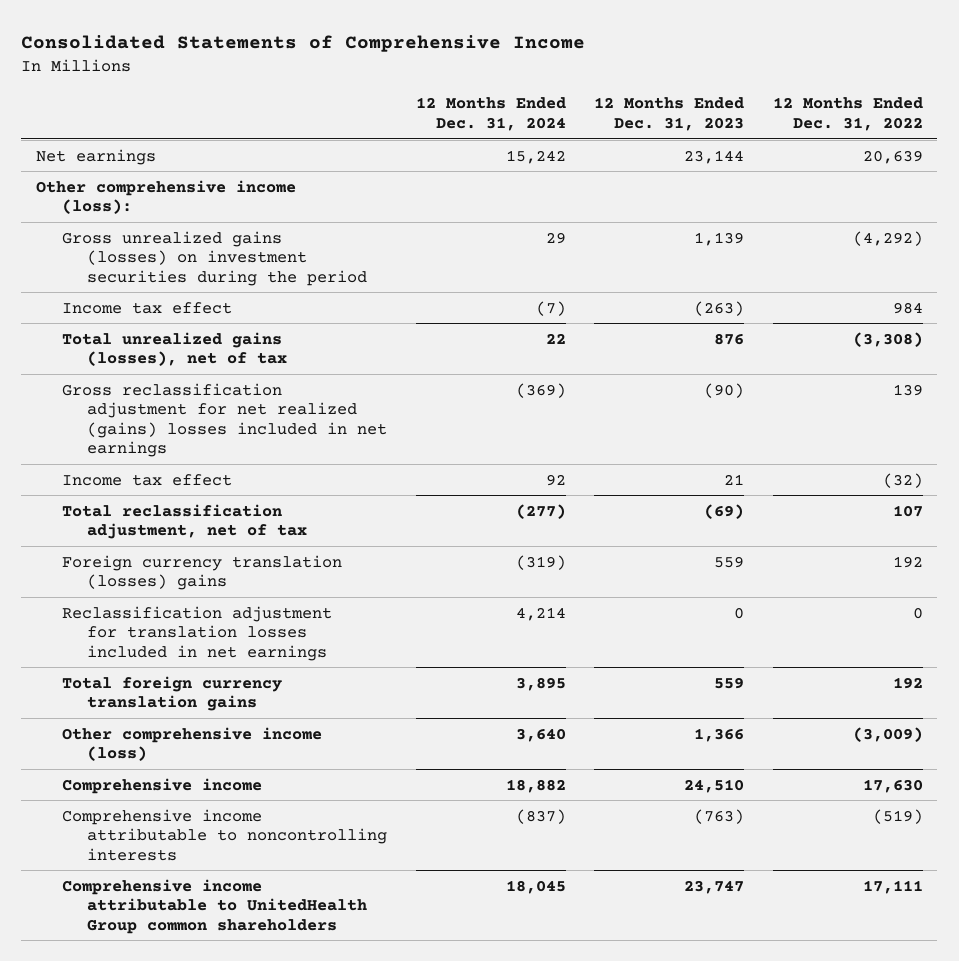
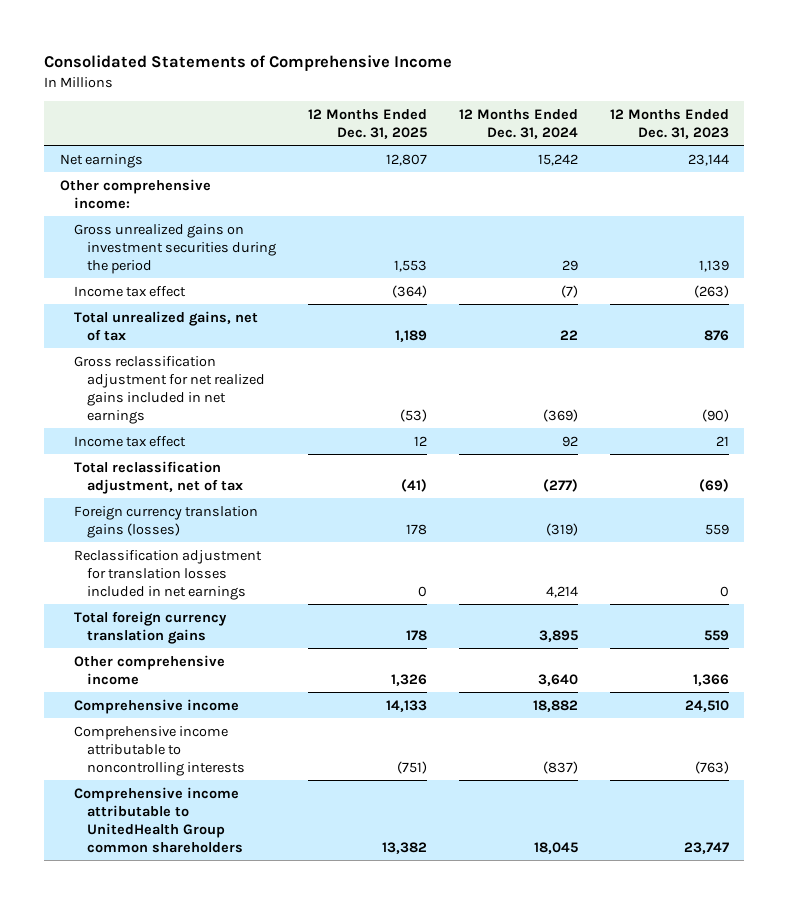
- | 12 Months Ended Dec. 31, 2024 | 12 Months Ended Dec. 31, 2023 | 12 Months Ended Dec. 31, 2022
+ | 12 Months Ended Dec. 31, 2025 | 12 Months Ended Dec. 31, 2024 | 12 Months Ended Dec. 31, 2023
- Other comprehensive income (loss):
- Gross unrealized gains (losses) on investment securities during the period | 29 | 1,139 | (4,292)
+ Other comprehensive income:
+ Gross unrealized gains on investment securities during the period | 1,553 | 29 | 1,139
- Total unrealized gains (losses), net of tax | 22 | 876 | (3,308)
- Gross reclassification adjustment for net realized (gains) losses included in net earnings | (369) | (90) | 139
+ Total unrealized gains, net of tax | 1,189 | 22 | 876
+ Gross reclassification adjustment for net realized gains included in net earnings | (53) | (369) | (90)
- Foreign currency translation (losses) gains | (319) | 559 | 192
+ Foreign currency translation gains (losses) | 178 | (319) | 559
- Other comprehensive income (loss) | 3,640 | 1,366 | (3,009)
+ Other comprehensive income | 1,326 | 3,640 | 1,366

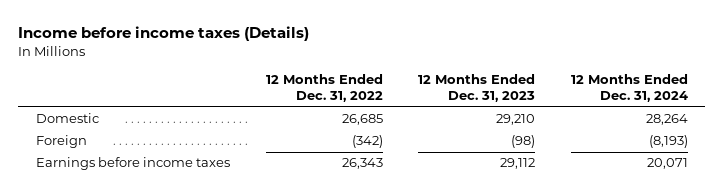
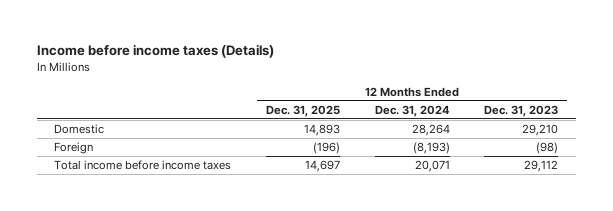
- | 12 Months Ended Dec. 31, 2022 | 12 Months Ended Dec. 31, 2023 | 12 Months Ended Dec. 31, 2024
+ | 12 Months Ended Dec. 31, 2025 | 12 Months Ended Dec. 31, 2024 | 12 Months Ended Dec. 31, 2023
- Earnings before income taxes | 26,343 | 29,112 | 20,071
+ Total income before income taxes | 14,697 | 20,071 | 29,112

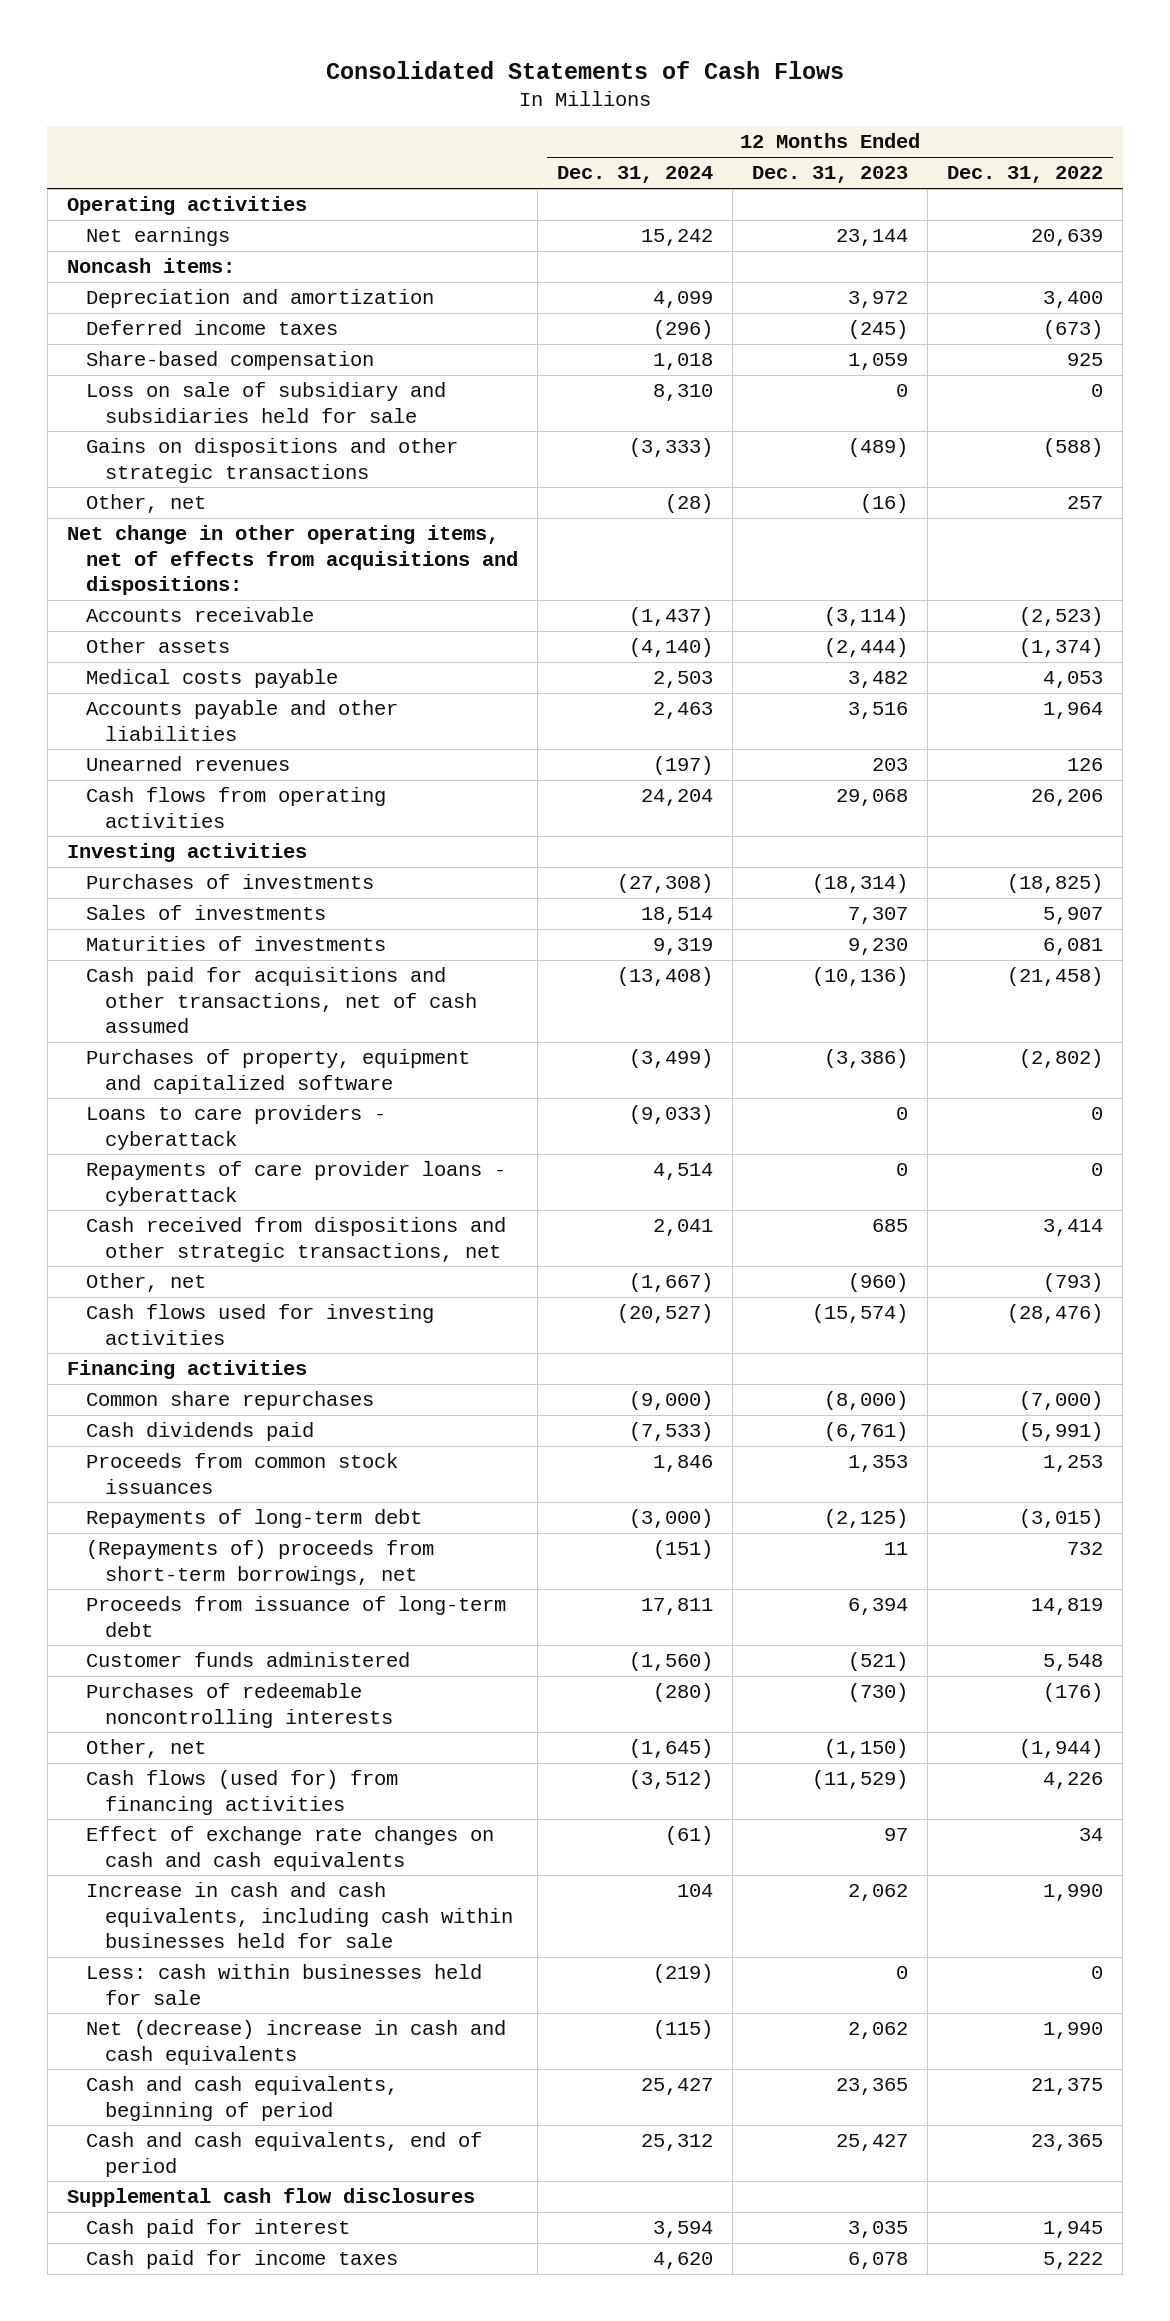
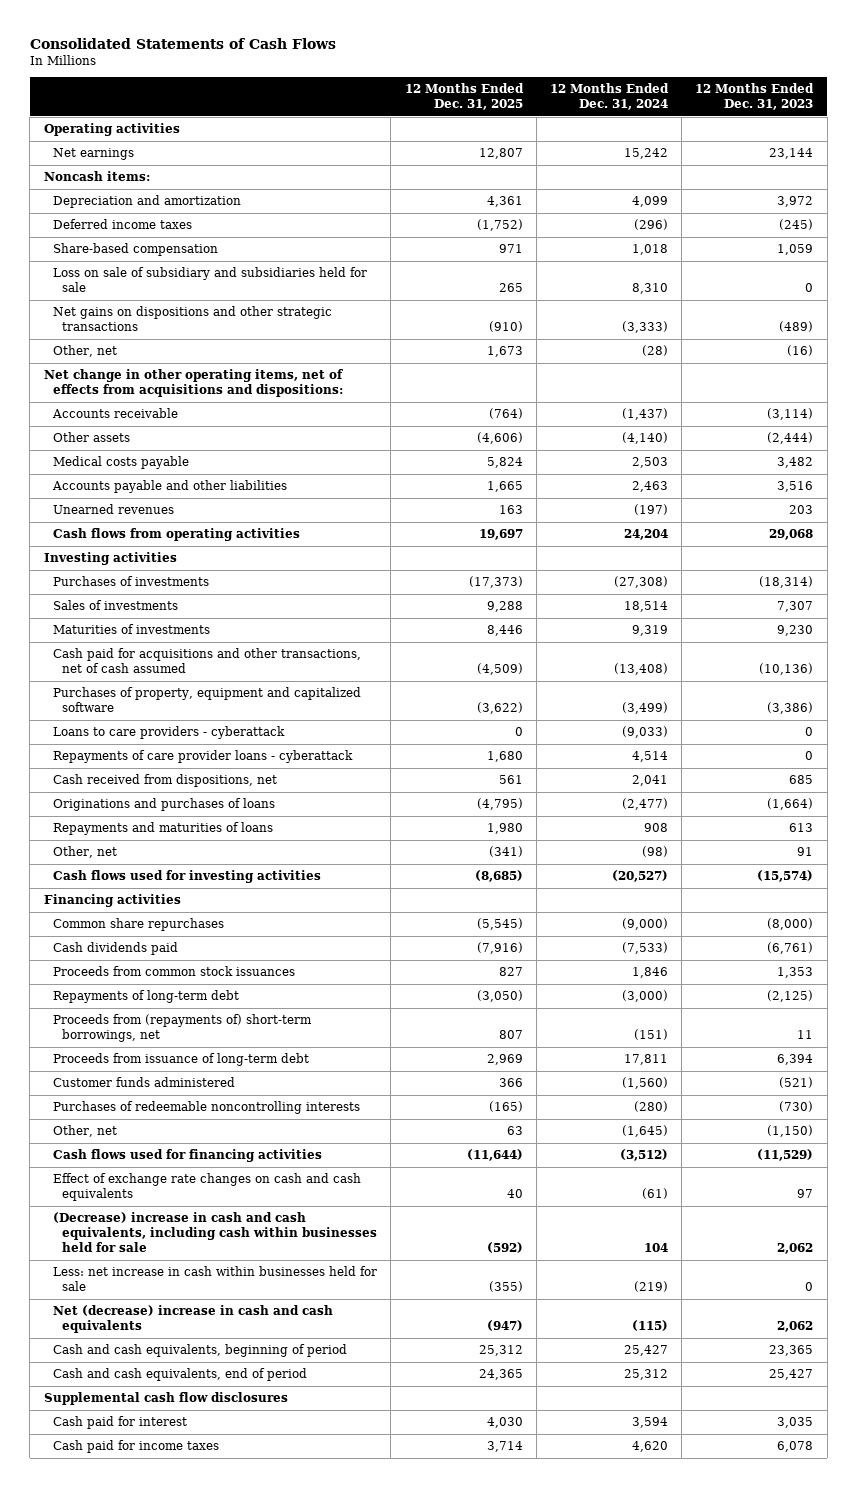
- | 12 Months Ended Dec. 31, 2024 | 12 Months Ended Dec. 31, 2023 | 12 Months Ended Dec. 31, 2022
+ | 12 Months Ended Dec. 31, 2025 | 12 Months Ended Dec. 31, 2024 | 12 Months Ended Dec. 31, 2023
- Gains on dispositions and other strategic transactions | (3,333) | (489) | (588)
+ Net gains on dispositions and other strategic transactions | (910) | (3,333) | (489)
- Cash received from dispositions and other strategic transactions, net | 2,041 | 685 | 3,414
- Other, net | (1,667) | (960) | (793)
+ Cash received from dispositions, net | 561 | 2,041 | 685
+ Originations and purchases of loans | (4,795) | (2,477) | (1,664)
+ Repayments and maturities of loans | 1,980 | 908 | 613
+ Other, net | (341) | (98) | 91
- (Repayments of) proceeds from short-term borrowings, net | (151) | 11 | 732
+ Proceeds from (repayments of) short-term borrowings, net | 807 | (151) | 11
- Cash flows (used for) from financing activities | (3,512) | (11,529) | 4,226
+ Cash flows used for financing activities | (11,644) | (3,512) | (11,529)
- Increase in cash and cash equivalents, including cash within businesses held for sale | 104 | 2,062 | 1,990
- Less: cash within businesses held for sale | (219) | 0 | 0
+ (Decrease) increase in cash and cash equivalents, including cash within businesses held for sale | (592) | 104 | 2,062
+ Less: net increase in cash within businesses held for sale | (355) | (219) | 0

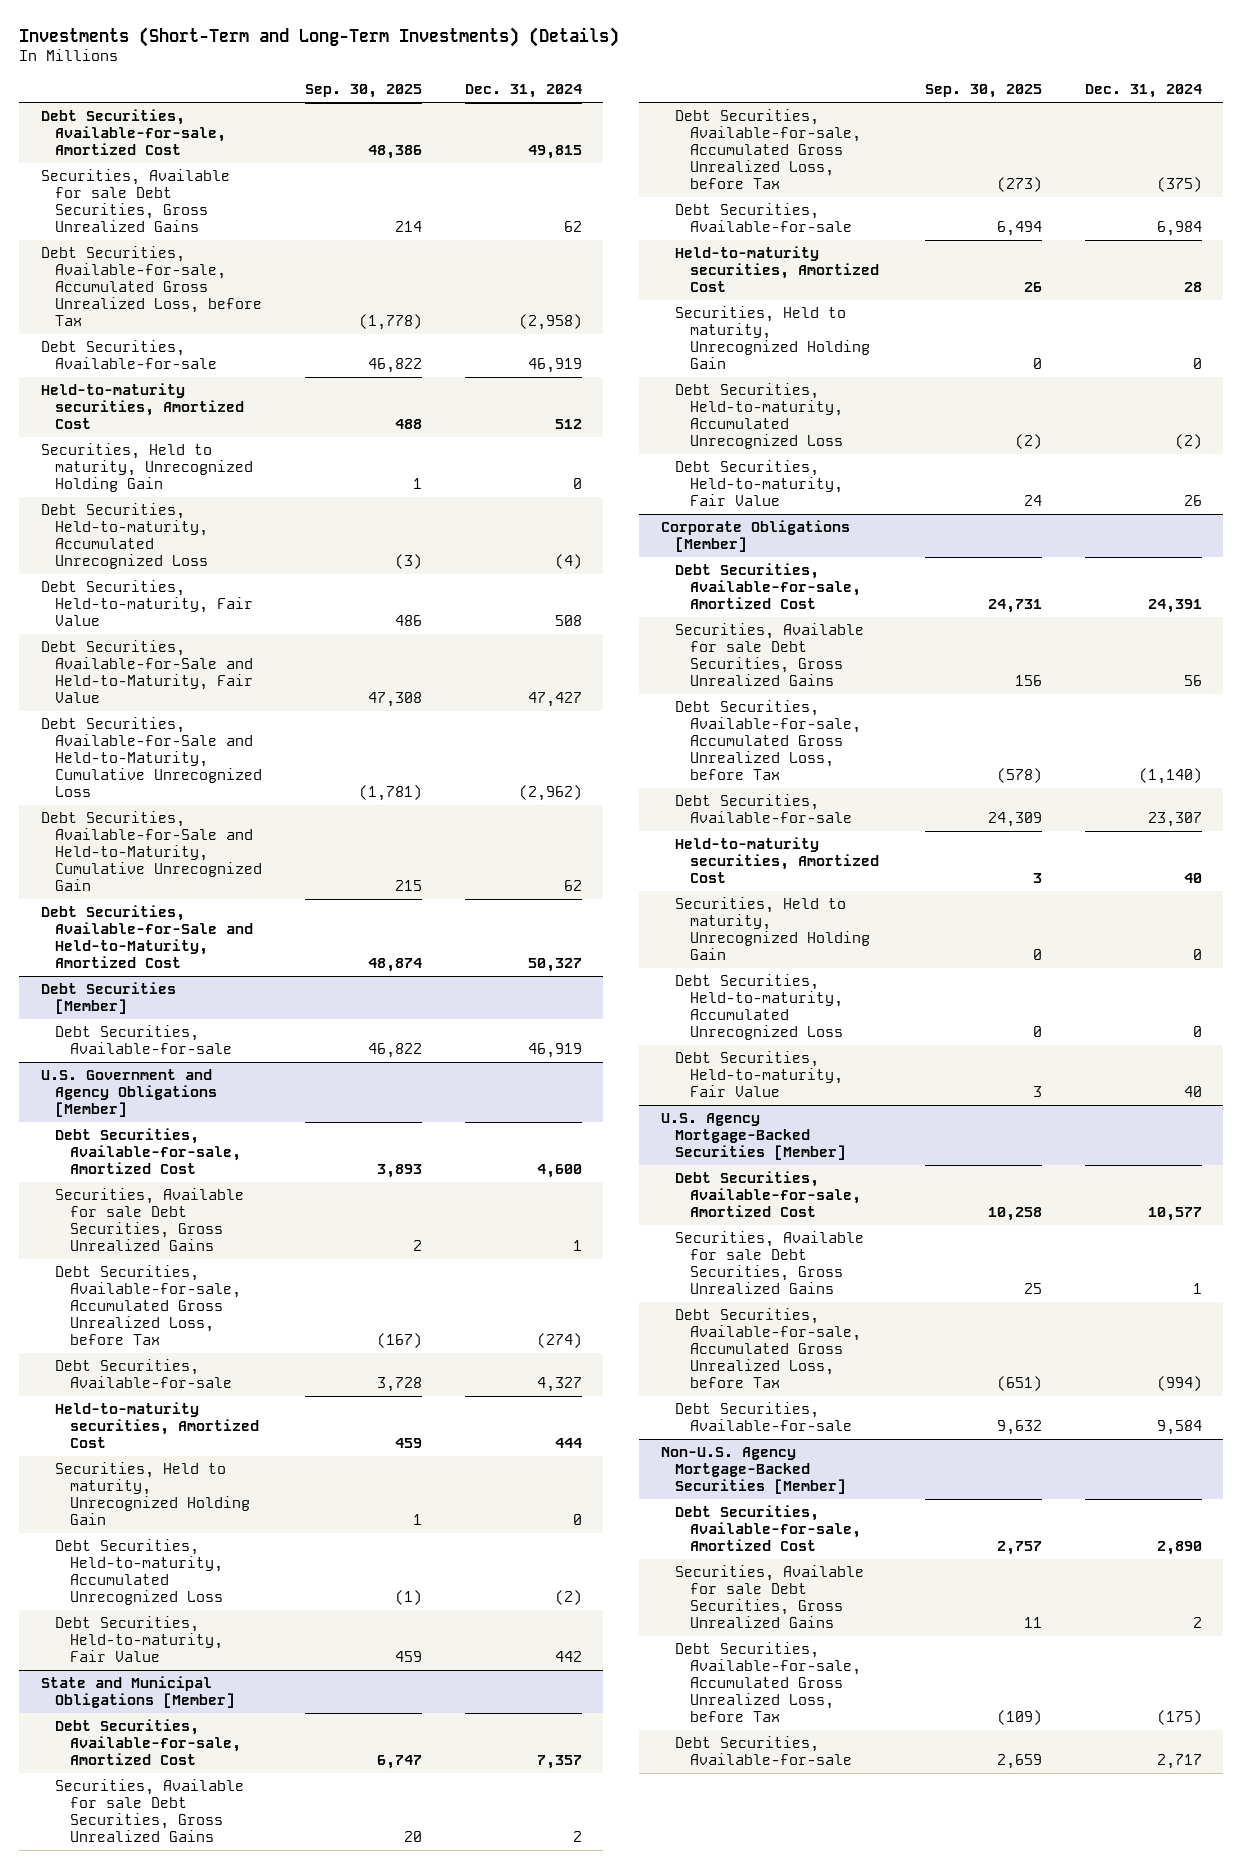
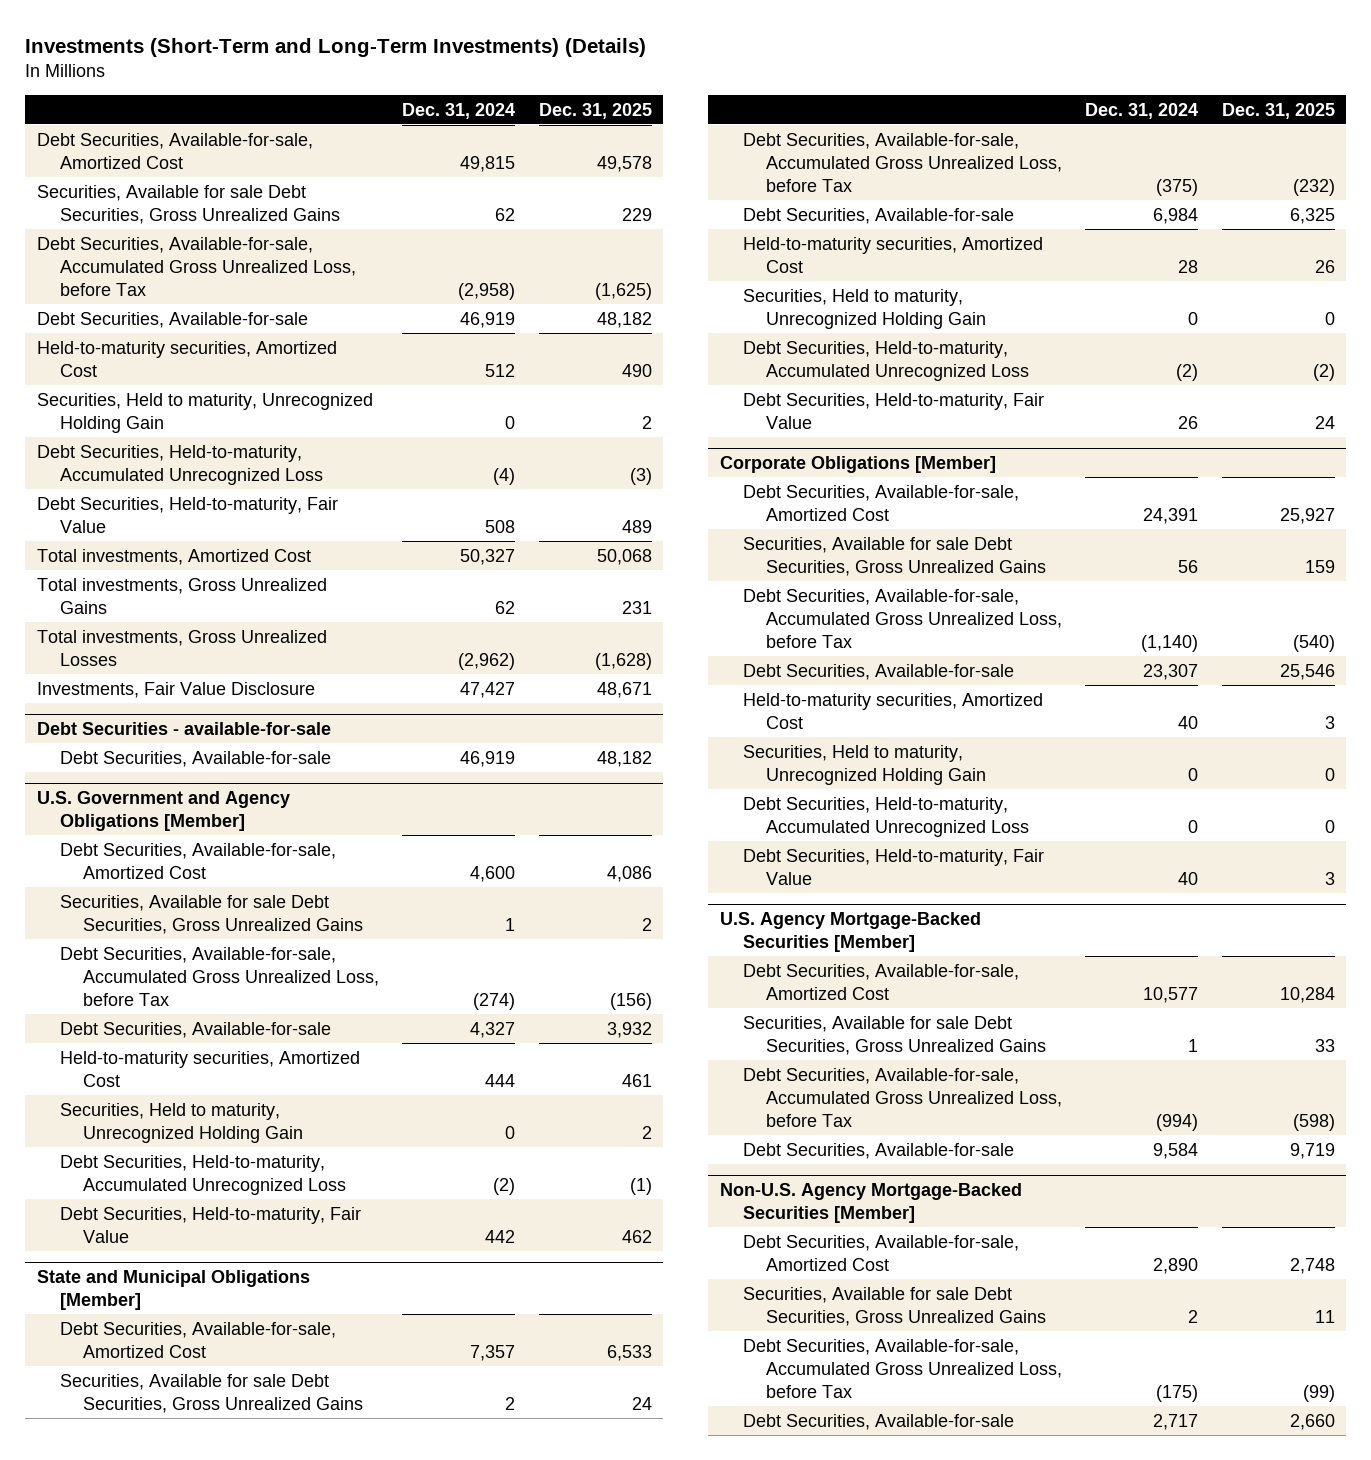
- | Sep. 30, 2025 | Dec. 31, 2024
+ | Dec. 31, 2024 | Dec. 31, 2025
- Debt Securities, Available-for-Sale and Held-to-Maturity, Fair Value | 47,308 | 47,427
- Debt Securities, Available-for-Sale and Held-to-Maturity, Cumulative Unrecognized Loss | (1,781) | (2,962)
- Debt Securities, Available-for-Sale and Held-to-Maturity, Cumulative Unrecognized Gain | 215 | 62
- Debt Securities, Available-for-Sale and Held-to-Maturity, Amortized Cost | 48,874 | 50,327
- Debt Securities [Member]
+ Total investments, Amortized Cost | 50,327 | 50,068
+ Total investments, Gross Unrealized Gains | 62 | 231
+ Total investments, Gross Unrealized Losses | (2,962) | (1,628)
+ Investments, Fair Value Disclosure | 47,427 | 48,671
+ Debt Securities - available-for-sale

